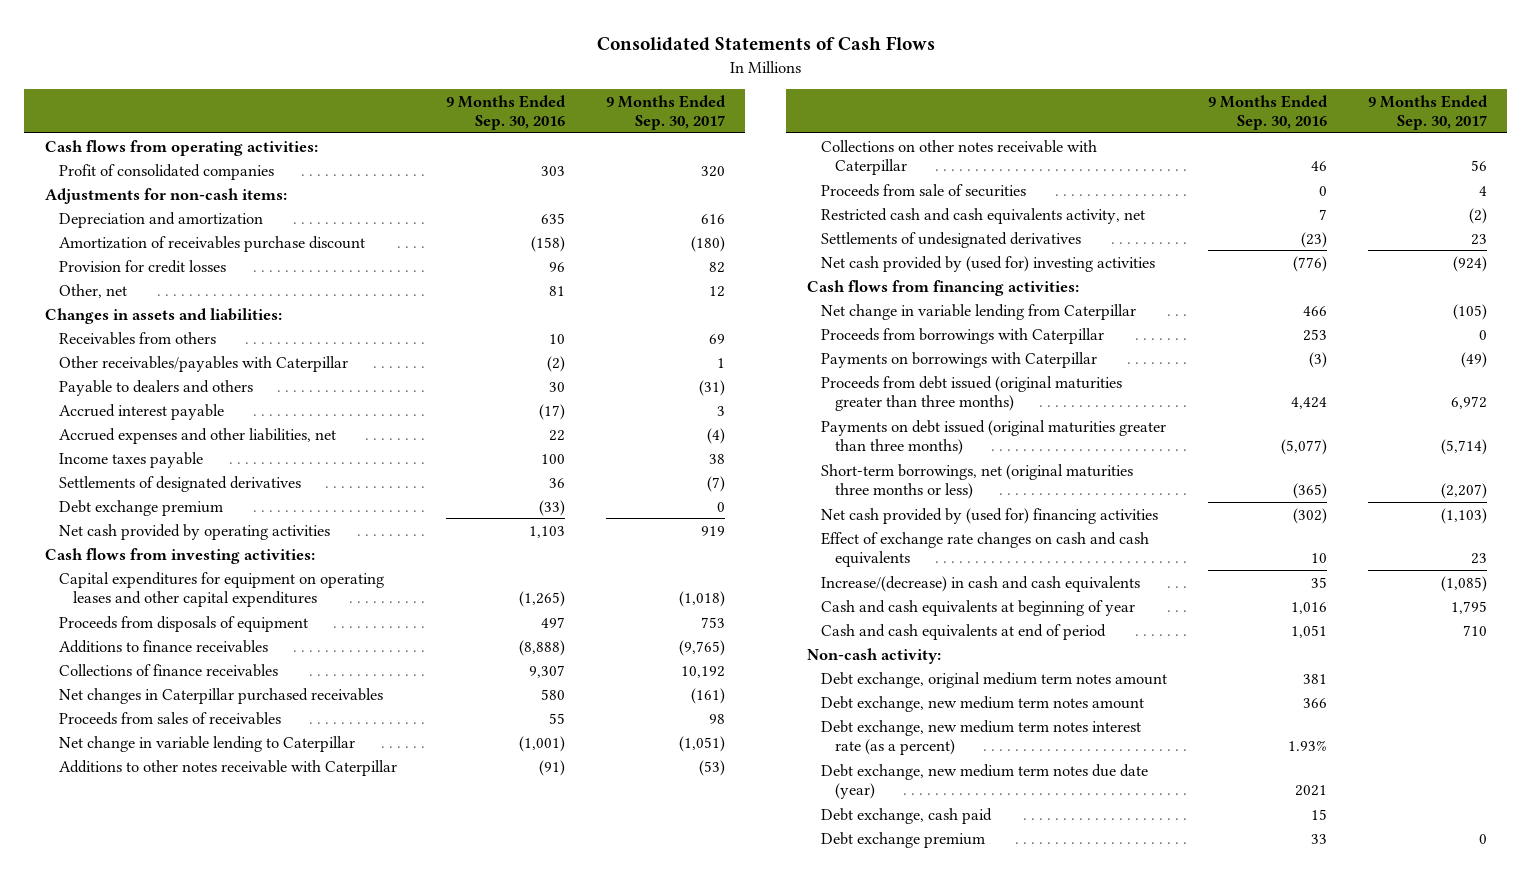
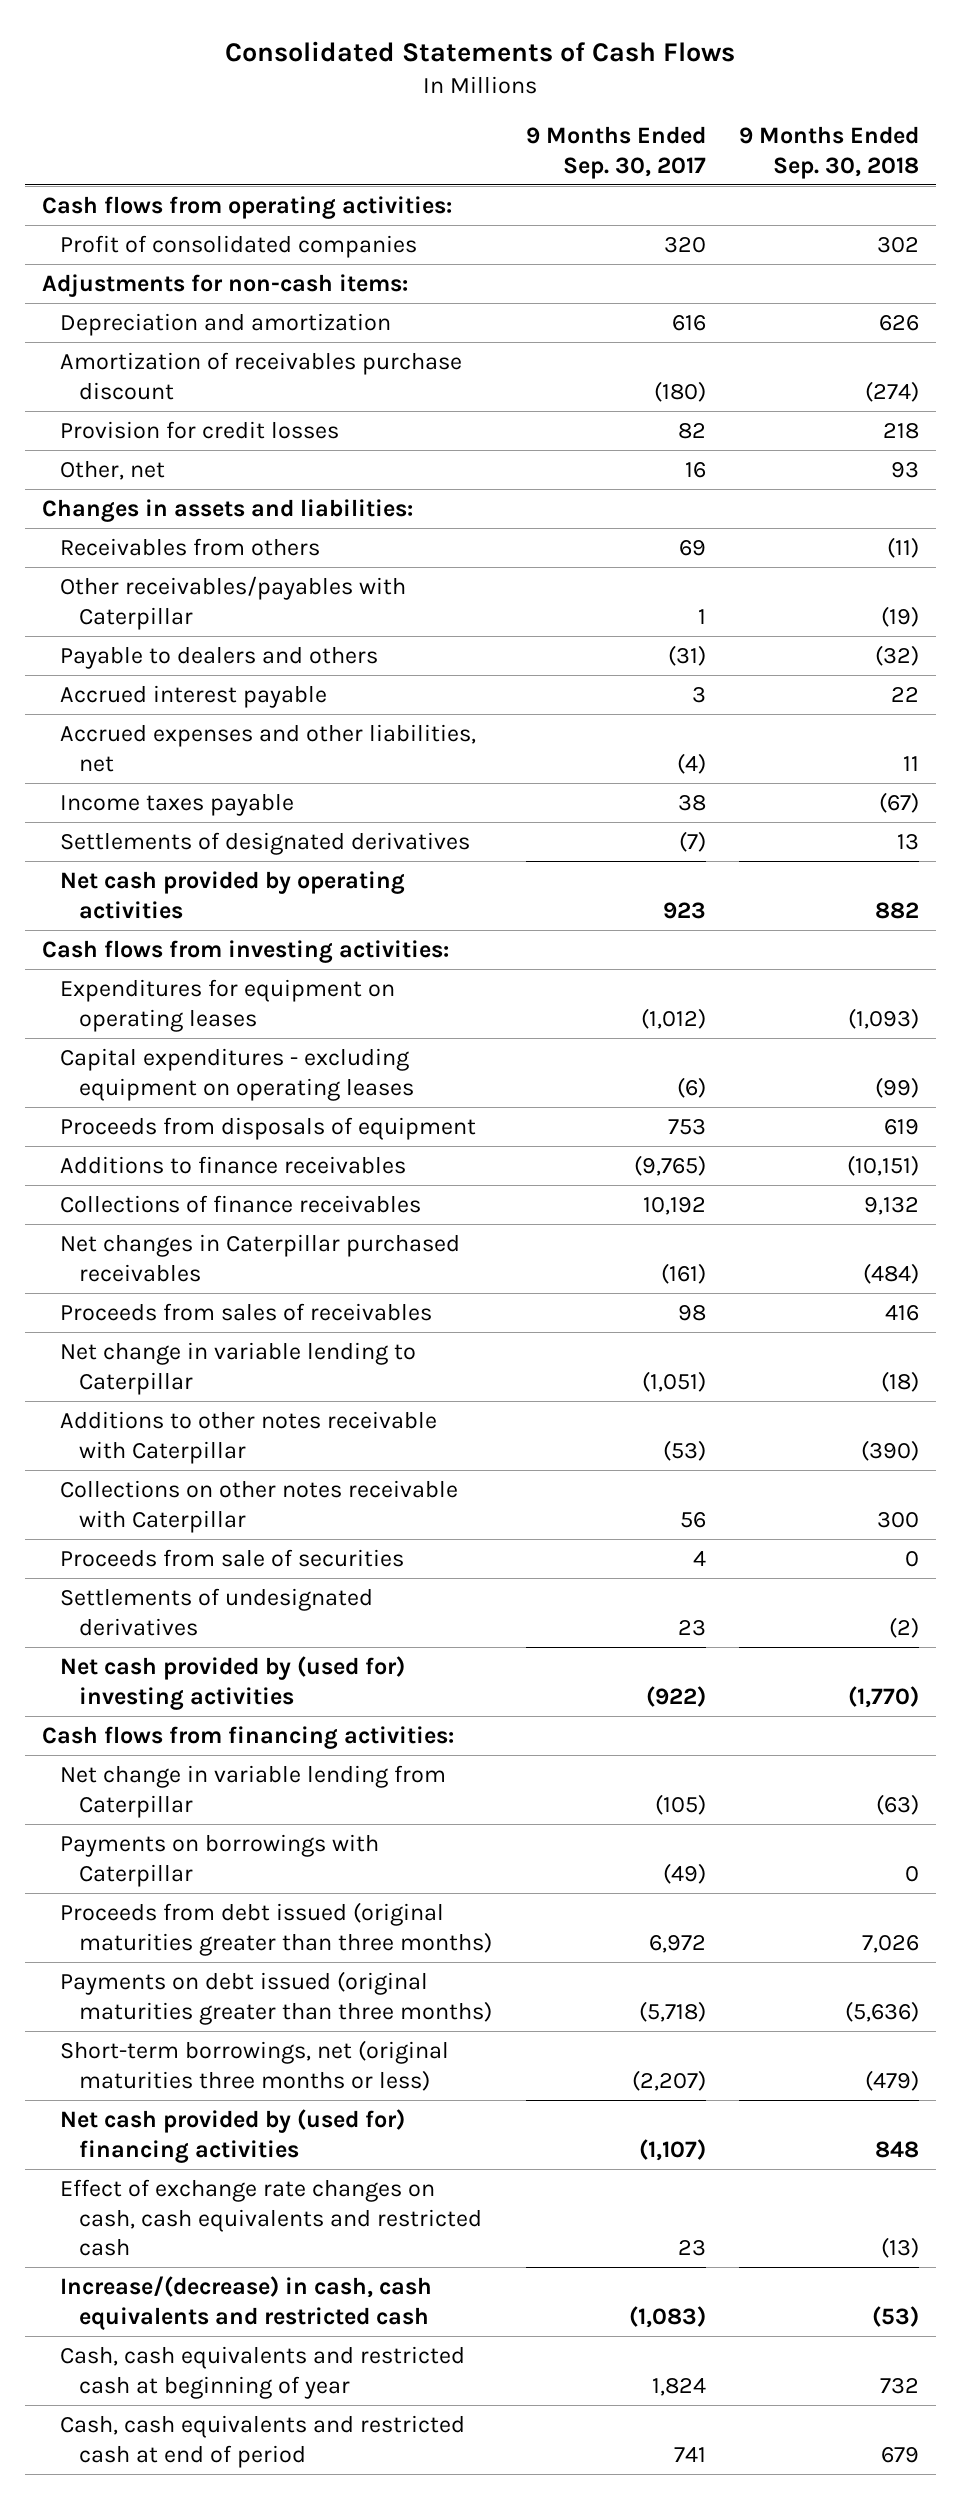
- | 9 Months Ended Sep. 30, 2016 | 9 Months Ended Sep. 30, 2017
+ | 9 Months Ended Sep. 30, 2017 | 9 Months Ended Sep. 30, 2018
- Other, net | 81 | 12
+ Other, net | 16 | 93
- Debt exchange premium | (33) | 0
- Net cash provided by operating activities | 1,103 | 919
+ Net cash provided by operating activities | 923 | 882
- Capital expenditures for equipment on operating leases and other capital expenditures | (1,265) | (1,018)
+ Expenditures for equipment on operating leases | (1,012) | (1,093)
+ Capital expenditures - excluding equipment on operating leases | (6) | (99)
- Restricted cash and cash equivalents activity, net | 7 | (2)
- Net cash provided by (used for) investing activities | (776) | (924)
+ Net cash provided by (used for) investing activities | (922) | (1,770)
- Proceeds from borrowings with Caterpillar | 253 | 0
- Payments on debt issued (original maturities greater than three months) | (5,077) | (5,714)
+ Payments on debt issued (original maturities greater than three months) | (5,718) | (5,636)
- Net cash provided by (used for) financing activities | (302) | (1,103)
- Effect of exchange rate changes on cash and cash equivalents | 10 | 23
- Increase/(decrease) in cash and cash equivalents | 35 | (1,085)
- Cash and cash equivalents at beginning of year | 1,016 | 1,795
- Cash and cash equivalents at end of period | 1,051 | 710
- Non-cash activity:
- Debt exchange, original medium term notes amount | 381 |
- Debt exchange, new medium term notes amount | 366 |
- Debt exchange, new medium term notes interest rate (as a percent) | 1.93% |
- Debt exchange, new medium term notes due date (year) | 2021 |
- Debt exchange, cash paid | 15 |
- Debt exchange premium | 33 | 0
+ Net cash provided by (used for) financing activities | (1,107) | 848
+ Effect of exchange rate changes on cash, cash equivalents and restricted cash | 23 | (13)
+ Increase/(decrease) in cash, cash equivalents and restricted cash | (1,083) | (53)
+ Cash, cash equivalents and restricted cash at beginning of year | 1,824 | 732
+ Cash, cash equivalents and restricted cash at end of period | 741 | 679

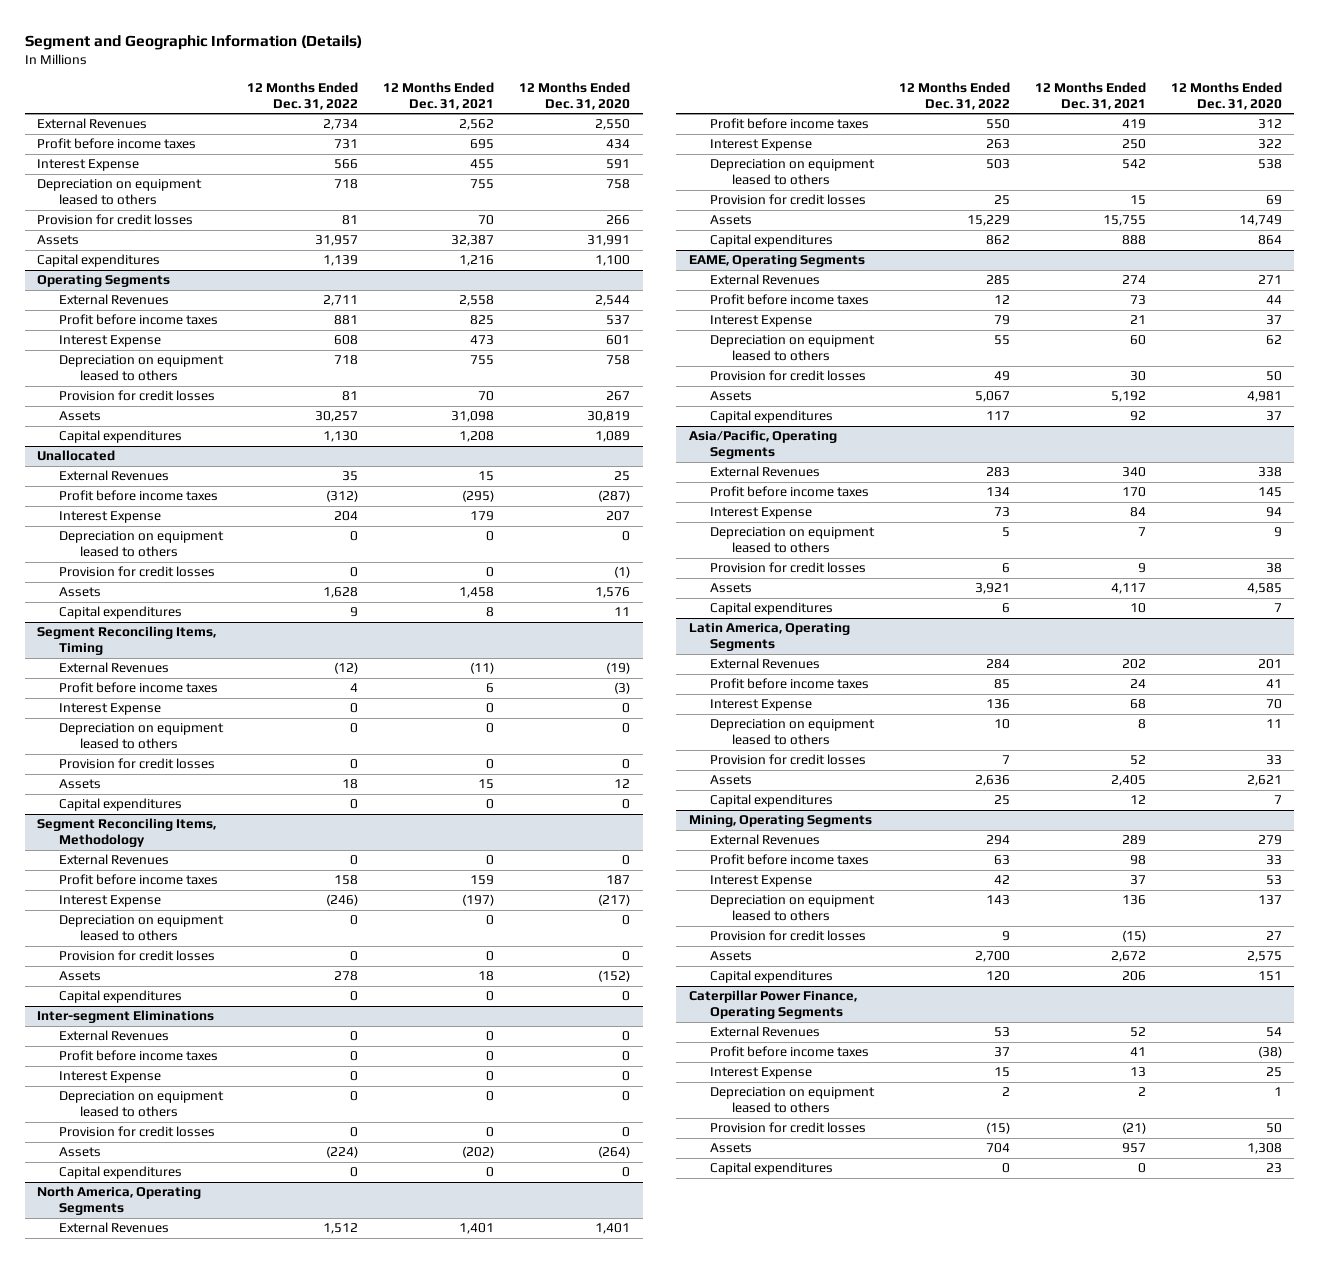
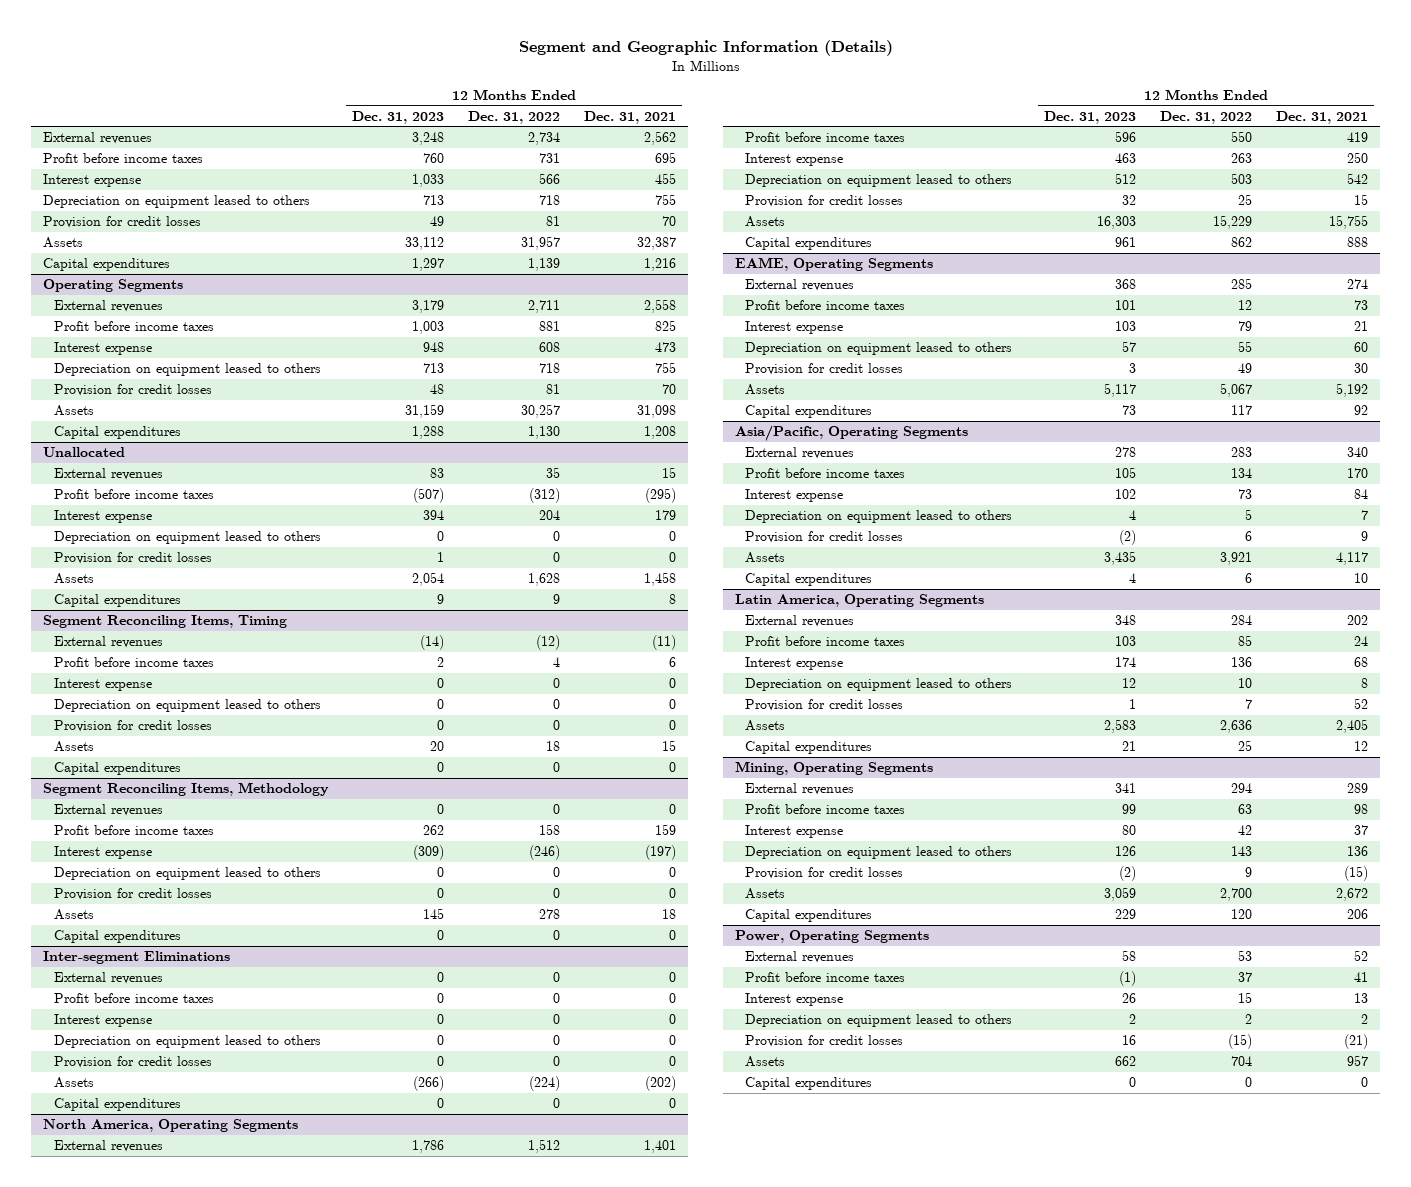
- | 12 Months Ended Dec. 31, 2022 | 12 Months Ended Dec. 31, 2021 | 12 Months Ended Dec. 31, 2020
+ | 12 Months Ended Dec. 31, 2023 | 12 Months Ended Dec. 31, 2022 | 12 Months Ended Dec. 31, 2021
- External Revenues | 2,734 | 2,562 | 2,550
+ External revenues | 3,248 | 2,734 | 2,562
- Interest Expense | 566 | 455 | 591
+ Interest expense | 1,033 | 566 | 455
@ Operating Segments
- External Revenues | 2,711 | 2,558 | 2,544
+ External revenues | 3,179 | 2,711 | 2,558
- Interest Expense | 608 | 473 | 601
+ Interest expense | 948 | 608 | 473
@ Unallocated
- External Revenues | 35 | 15 | 25
+ External revenues | 83 | 35 | 15
- Interest Expense | 204 | 179 | 207
+ Interest expense | 394 | 204 | 179
@ Segment Reconciling Items, Timing
- External Revenues | (12) | (11) | (19)
+ External revenues | (14) | (12) | (11)
- Interest Expense | 0 | 0 | 0
+ Interest expense | 0 | 0 | 0
@ Segment Reconciling Items, Methodology
- External Revenues | 0 | 0 | 0
+ External revenues | 0 | 0 | 0
- Interest Expense | (246) | (197) | (217)
+ Interest expense | (309) | (246) | (197)
@ Inter-segment Eliminations
- External Revenues | 0 | 0 | 0
+ External revenues | 0 | 0 | 0
- Interest Expense | 0 | 0 | 0
+ Interest expense | 0 | 0 | 0
@ North America, Operating Segments
- External Revenues | 1,512 | 1,401 | 1,401
+ External revenues | 1,786 | 1,512 | 1,401
- Interest Expense | 263 | 250 | 322
+ Interest expense | 463 | 263 | 250
@ EAME, Operating Segments
- External Revenues | 285 | 274 | 271
+ External revenues | 368 | 285 | 274
- Interest Expense | 79 | 21 | 37
+ Interest expense | 103 | 79 | 21
@ Asia/Pacific, Operating Segments
- External Revenues | 283 | 340 | 338
+ External revenues | 278 | 283 | 340
- Interest Expense | 73 | 84 | 94
+ Interest expense | 102 | 73 | 84
@ Latin America, Operating Segments
- External Revenues | 284 | 202 | 201
+ External revenues | 348 | 284 | 202
- Interest Expense | 136 | 68 | 70
+ Interest expense | 174 | 136 | 68
@ Mining, Operating Segments
- External Revenues | 294 | 289 | 279
+ External revenues | 341 | 294 | 289
- Interest Expense | 42 | 37 | 53
+ Interest expense | 80 | 42 | 37
- Caterpillar Power Finance, Operating Segments
- External Revenues | 53 | 52 | 54
+ Power, Operating Segments
+ External revenues | 58 | 53 | 52
- Interest Expense | 15 | 13 | 25
+ Interest expense | 26 | 15 | 13

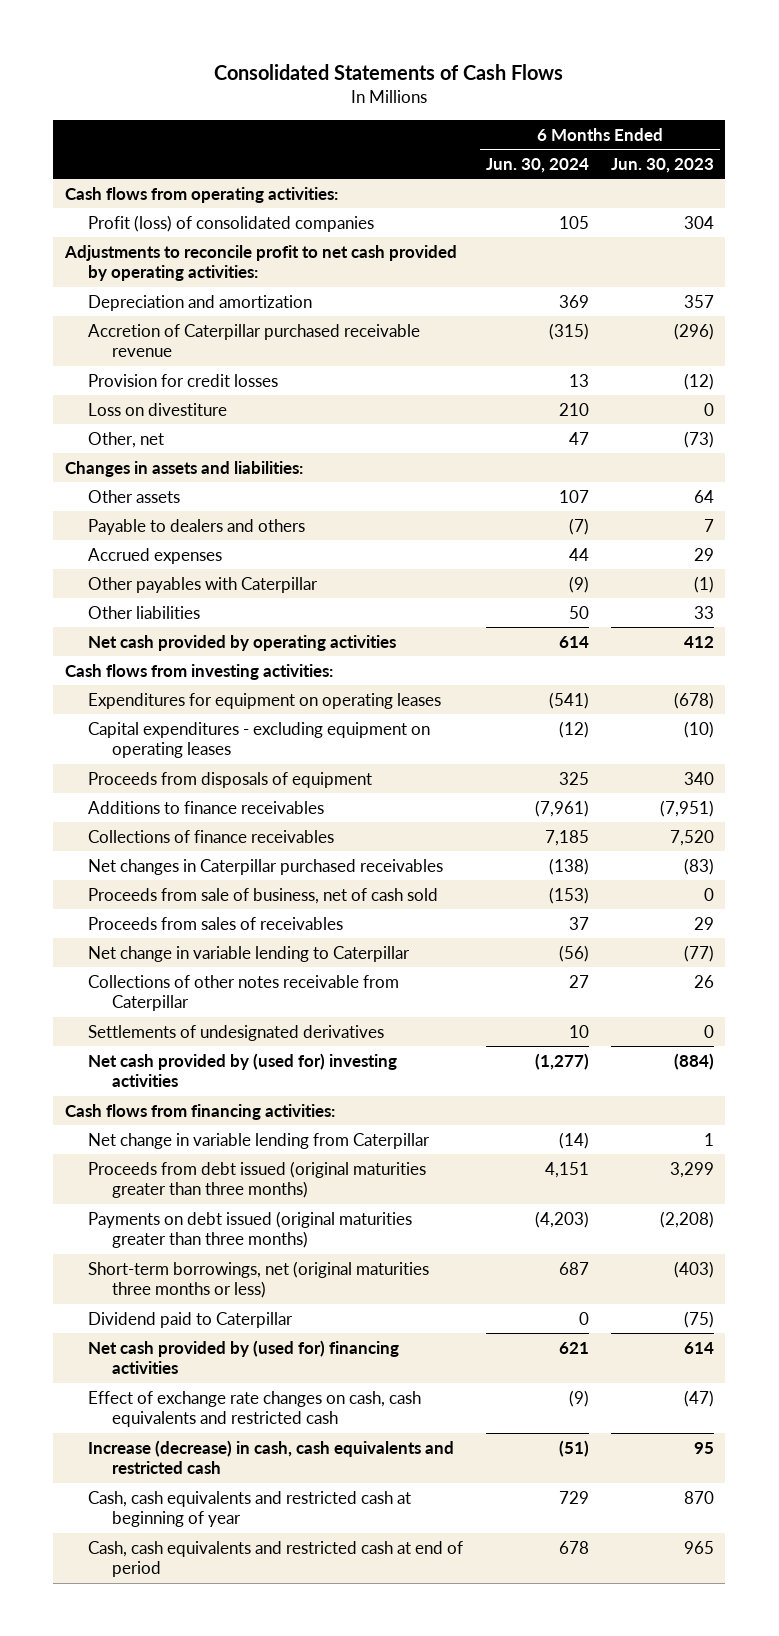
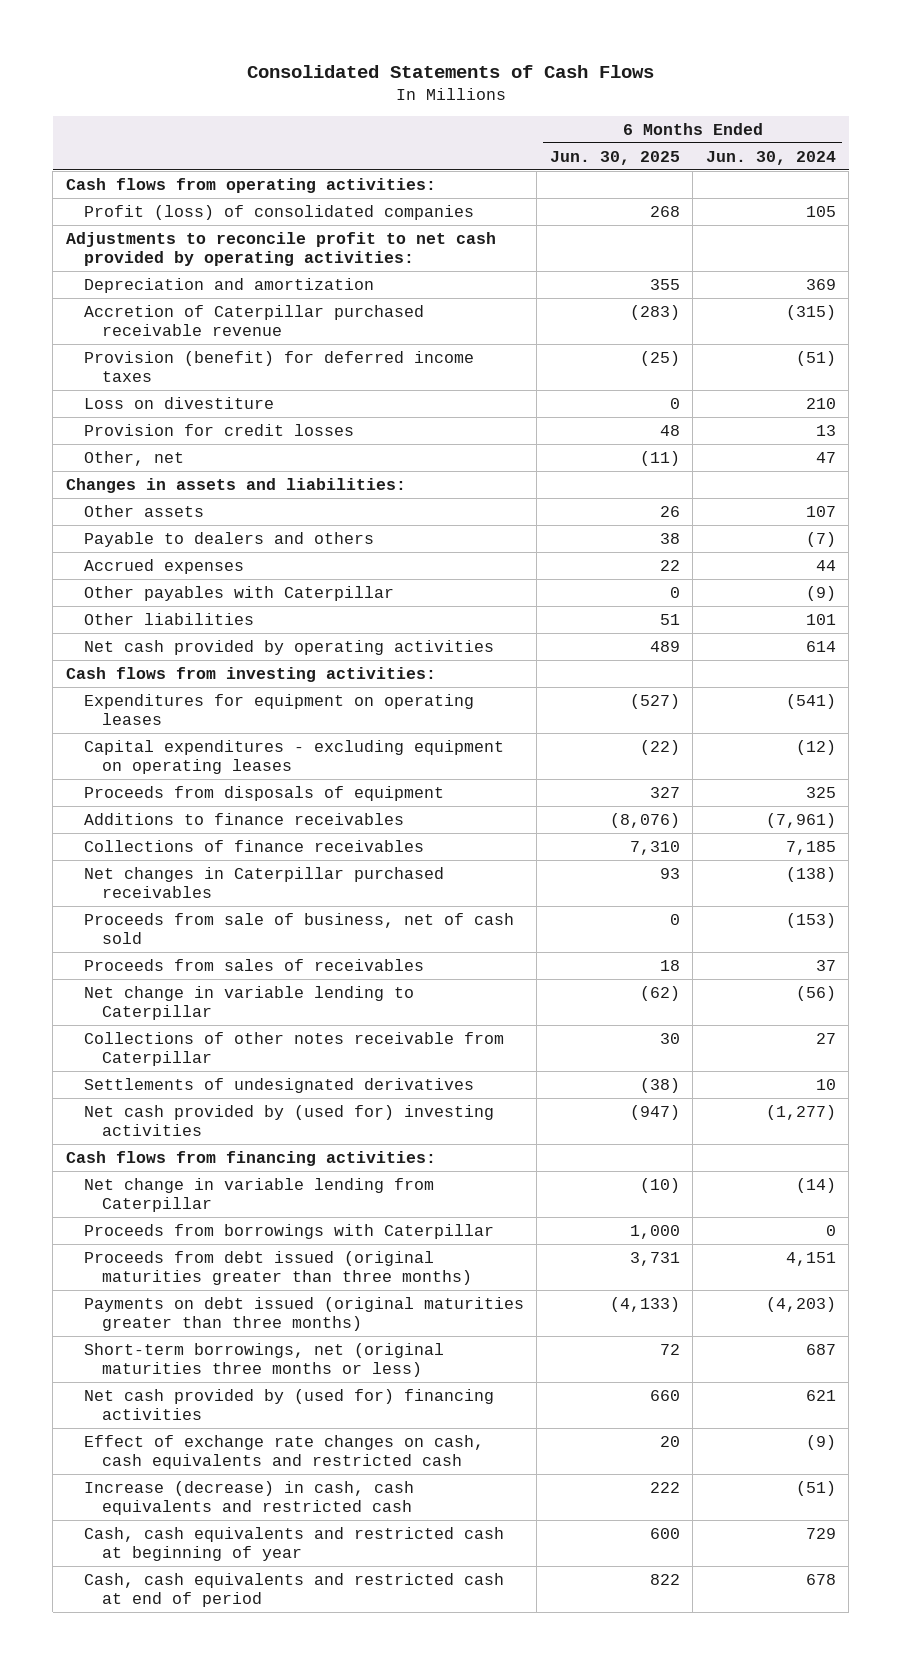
- | 6 Months Ended Jun. 30, 2024 | 6 Months Ended Jun. 30, 2023
+ | 6 Months Ended Jun. 30, 2025 | 6 Months Ended Jun. 30, 2024
+ Provision (benefit) for deferred income taxes | (25) | (51)
moved down: Provision for credit losses | 48 | 13
- Other liabilities | 50 | 33
+ Other liabilities | 51 | 101
+ Proceeds from borrowings with Caterpillar | 1,000 | 0
- Dividend paid to Caterpillar | 0 | (75)

